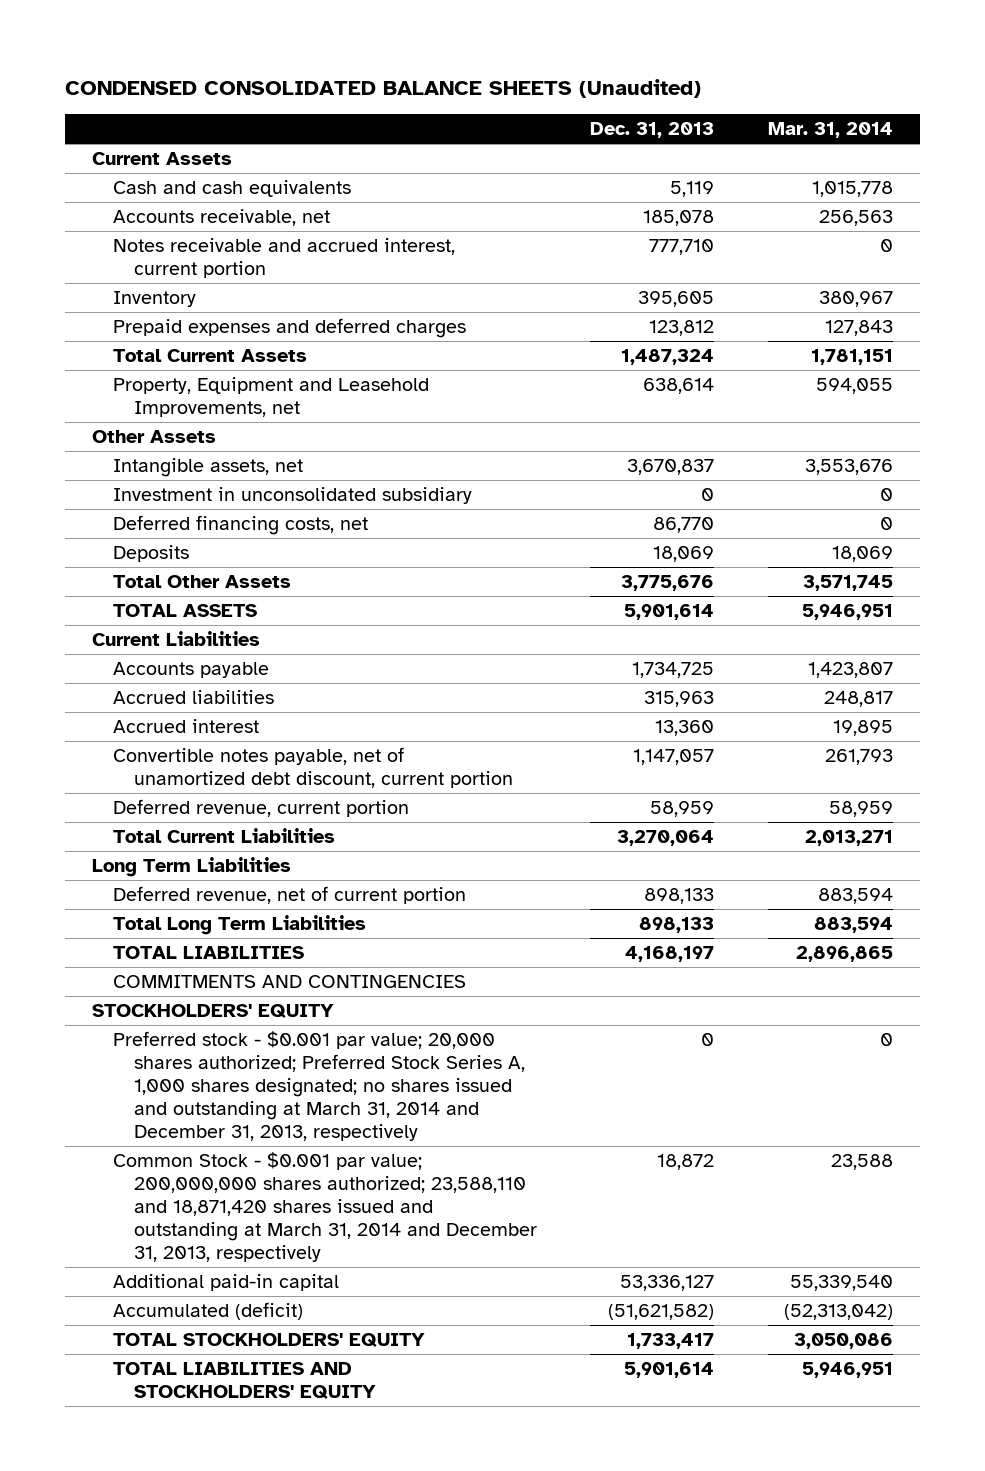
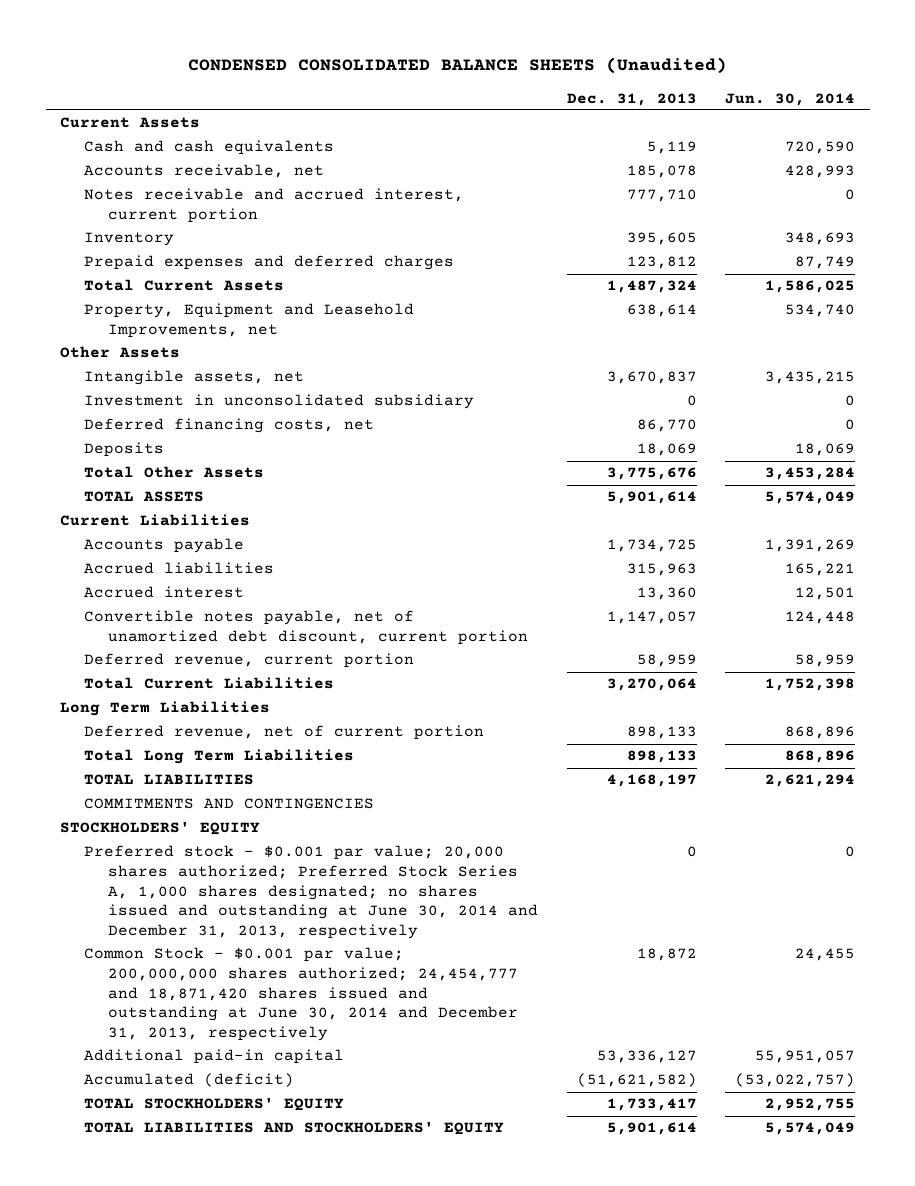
- | Dec. 31, 2013 | Mar. 31, 2014
+ | Dec. 31, 2013 | Jun. 30, 2014
- Preferred stock - $0.001 par value; 20,000 shares authorized; Preferred Stock Series A, 1,000 shares designated; no shares issued and outstanding at March 31, 2014 and December 31, 2013, respectively | 0 | 0
- Common Stock - $0.001 par value; 200,000,000 shares authorized; 23,588,110 and 18,871,420 shares issued and outstanding at March 31, 2014 and December 31, 2013, respectively | 18,872 | 23,588
+ Preferred stock - $0.001 par value; 20,000 shares authorized; Preferred Stock Series A, 1,000 shares designated; no shares issued and outstanding at June 30, 2014 and December 31, 2013, respectively | 0 | 0
+ Common Stock - $0.001 par value; 200,000,000 shares authorized; 24,454,777 and 18,871,420 shares issued and outstanding at June 30, 2014 and December 31, 2013, respectively | 18,872 | 24,455

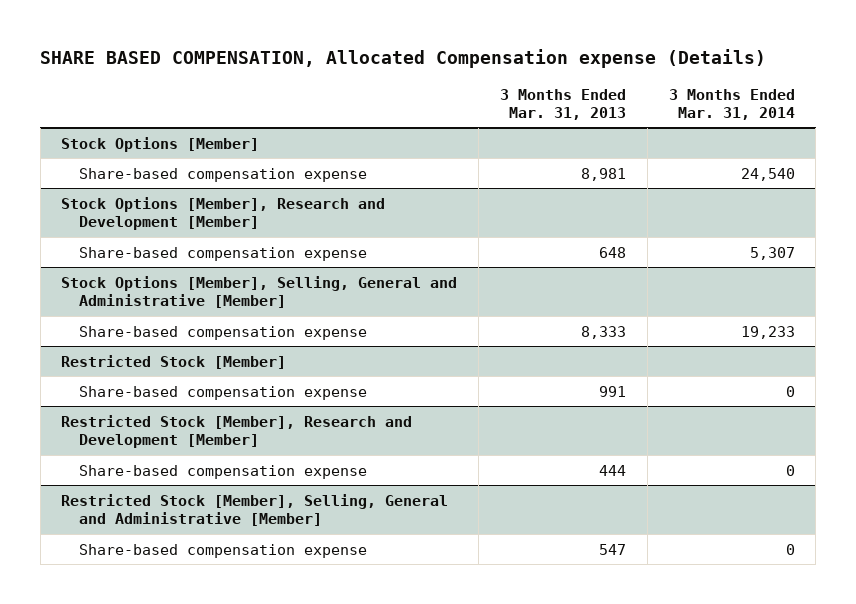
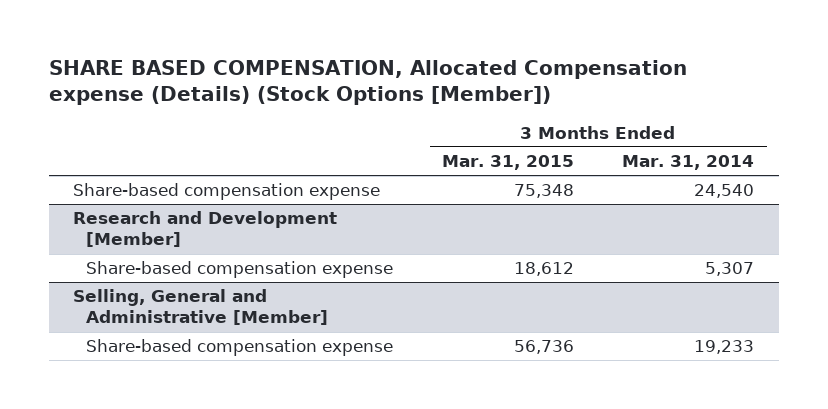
- SHARE BASED COMPENSATION, Allocated Compensation expense (Details)
+ SHARE BASED COMPENSATION, Allocated Compensation expense (Details) (Stock Options [Member])
- | 3 Months Ended Mar. 31, 2013 | 3 Months Ended Mar. 31, 2014
+ | 3 Months Ended Mar. 31, 2015 | 3 Months Ended Mar. 31, 2014
- Stock Options [Member]
- Stock Options [Member], Research and Development [Member]
+ Research and Development [Member]
- Stock Options [Member], Selling, General and Administrative [Member]
+ Selling, General and Administrative [Member]
- Restricted Stock [Member]
- Share-based compensation expense | 991 | 0
- Restricted Stock [Member], Research and Development [Member]
- Share-based compensation expense | 444 | 0
- Restricted Stock [Member], Selling, General and Administrative [Member]
- Share-based compensation expense | 547 | 0

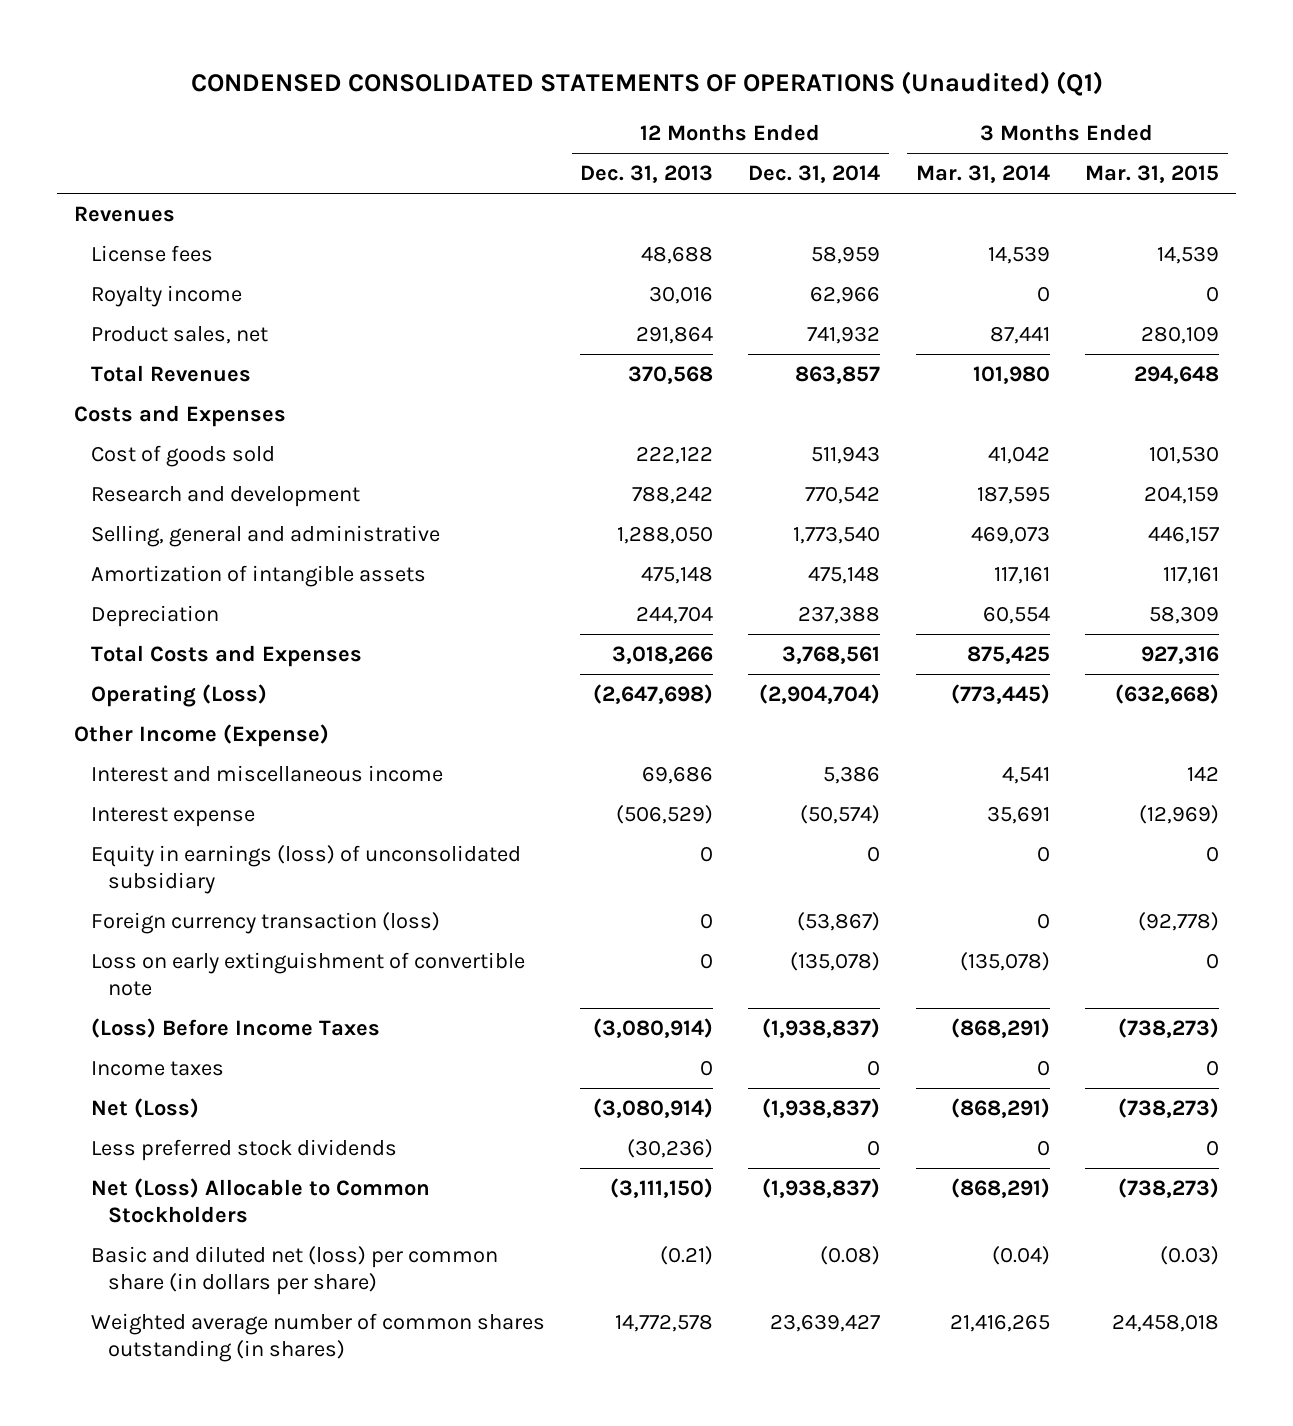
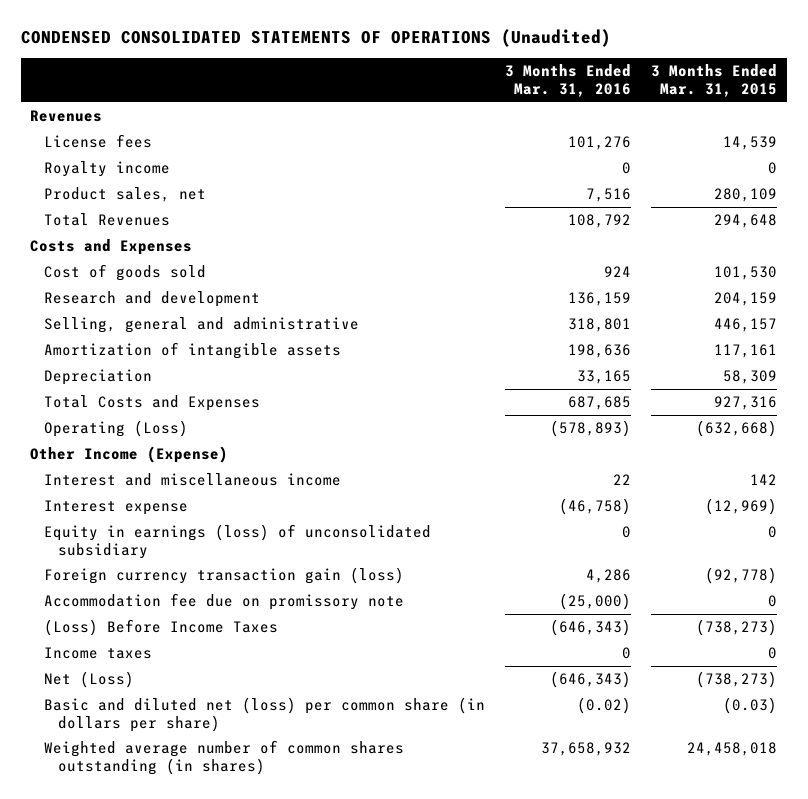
- CONDENSED CONSOLIDATED STATEMENTS OF OPERATIONS (Unaudited) (Q1)
+ CONDENSED CONSOLIDATED STATEMENTS OF OPERATIONS (Unaudited)
- | 12 Months Ended Dec. 31, 2013 | 12 Months Ended Dec. 31, 2014 | 3 Months Ended Mar. 31, 2014 | 3 Months Ended Mar. 31, 2015
+ | 3 Months Ended Mar. 31, 2016 | 3 Months Ended Mar. 31, 2015
- Foreign currency transaction (loss) | 0 | (53,867) | 0 | (92,778)
- Loss on early extinguishment of convertible note | 0 | (135,078) | (135,078) | 0
+ Foreign currency transaction gain (loss) | 4,286 | (92,778)
+ Accommodation fee due on promissory note | (25,000) | 0
- Less preferred stock dividends | (30,236) | 0 | 0 | 0
- Net (Loss) Allocable to Common Stockholders | (3,111,150) | (1,938,837) | (868,291) | (738,273)

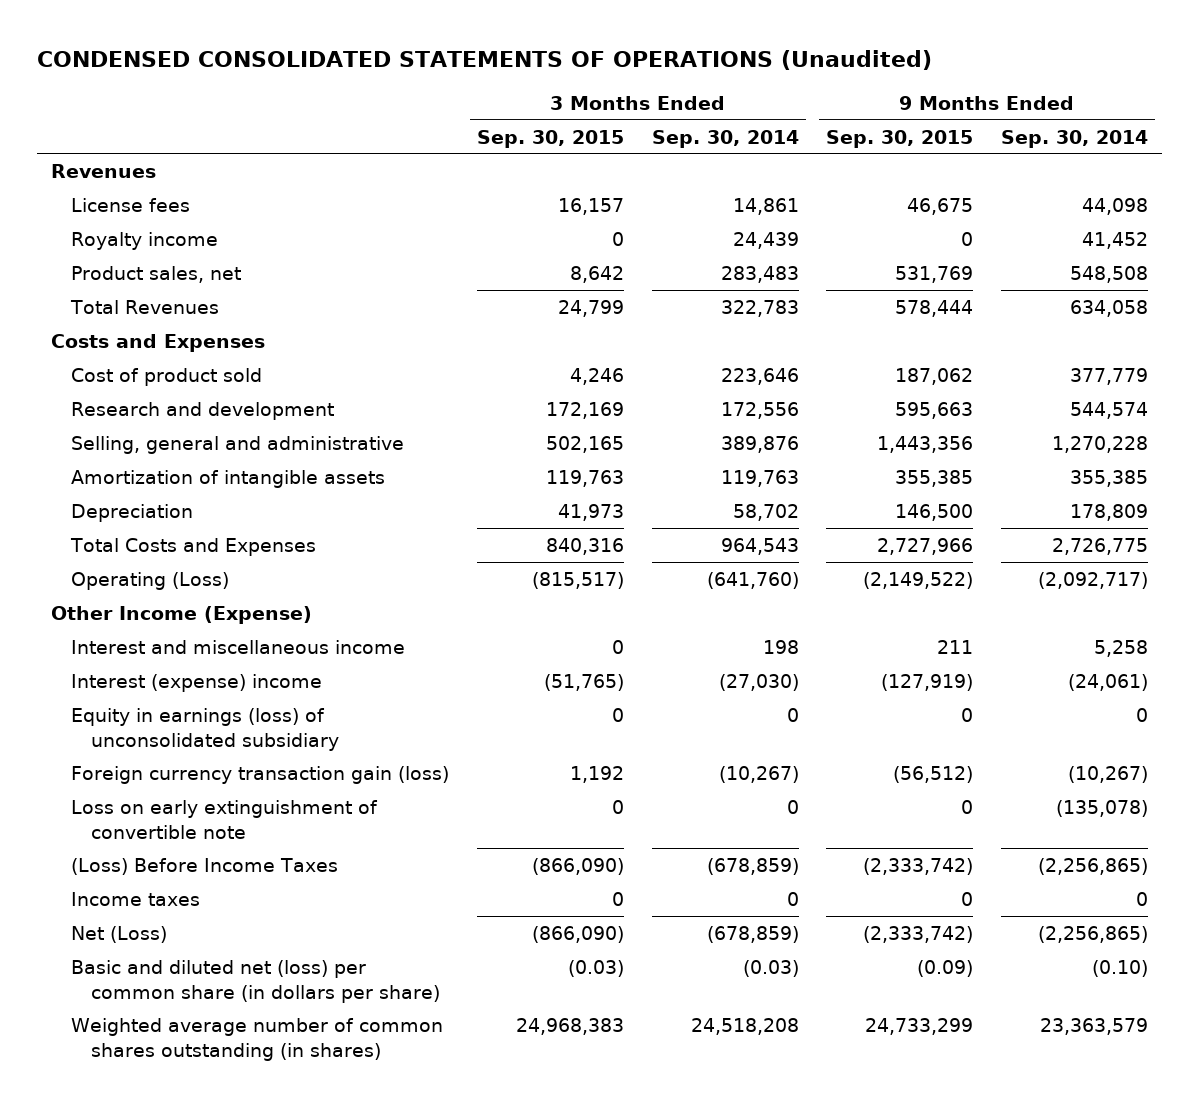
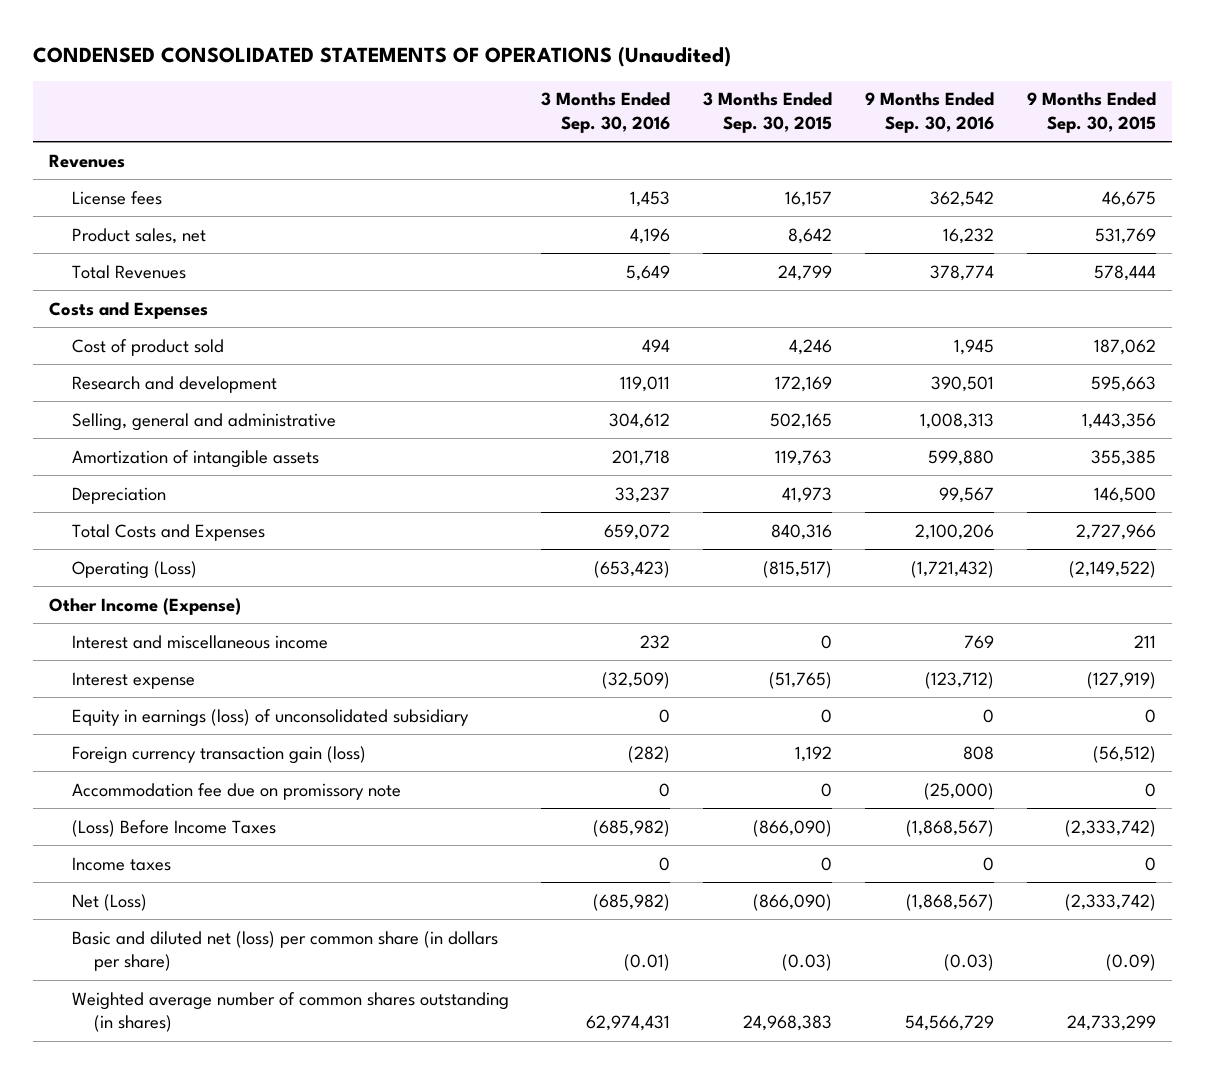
- | 3 Months Ended Sep. 30, 2015 | 3 Months Ended Sep. 30, 2014 | 9 Months Ended Sep. 30, 2015 | 9 Months Ended Sep. 30, 2014
+ | 3 Months Ended Sep. 30, 2016 | 3 Months Ended Sep. 30, 2015 | 9 Months Ended Sep. 30, 2016 | 9 Months Ended Sep. 30, 2015
- Royalty income | 0 | 24,439 | 0 | 41,452
- Interest (expense) income | (51,765) | (27,030) | (127,919) | (24,061)
+ Interest expense | (32,509) | (51,765) | (123,712) | (127,919)
- Loss on early extinguishment of convertible note | 0 | 0 | 0 | (135,078)
+ Accommodation fee due on promissory note | 0 | 0 | (25,000) | 0

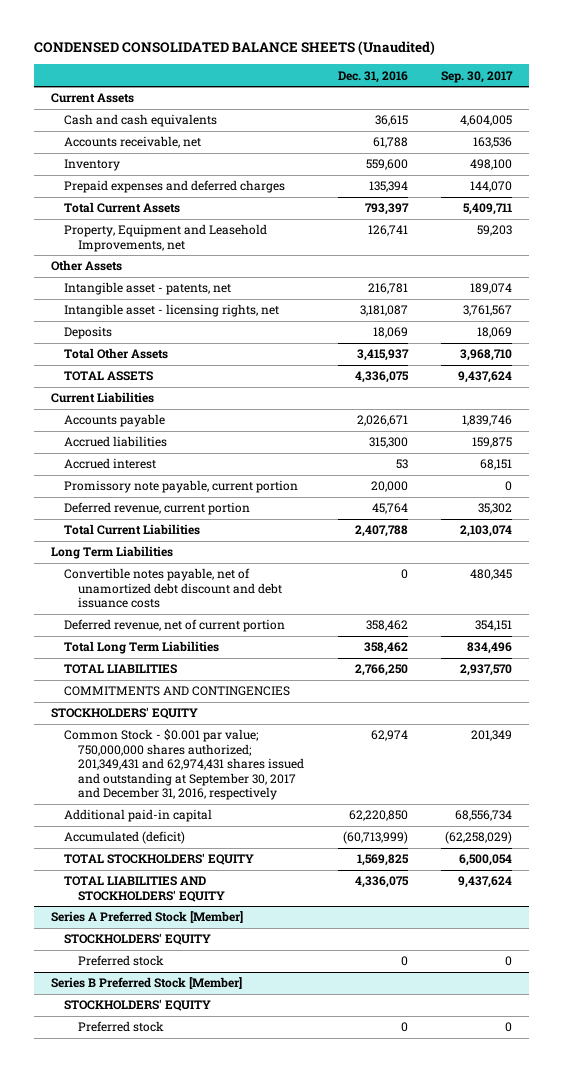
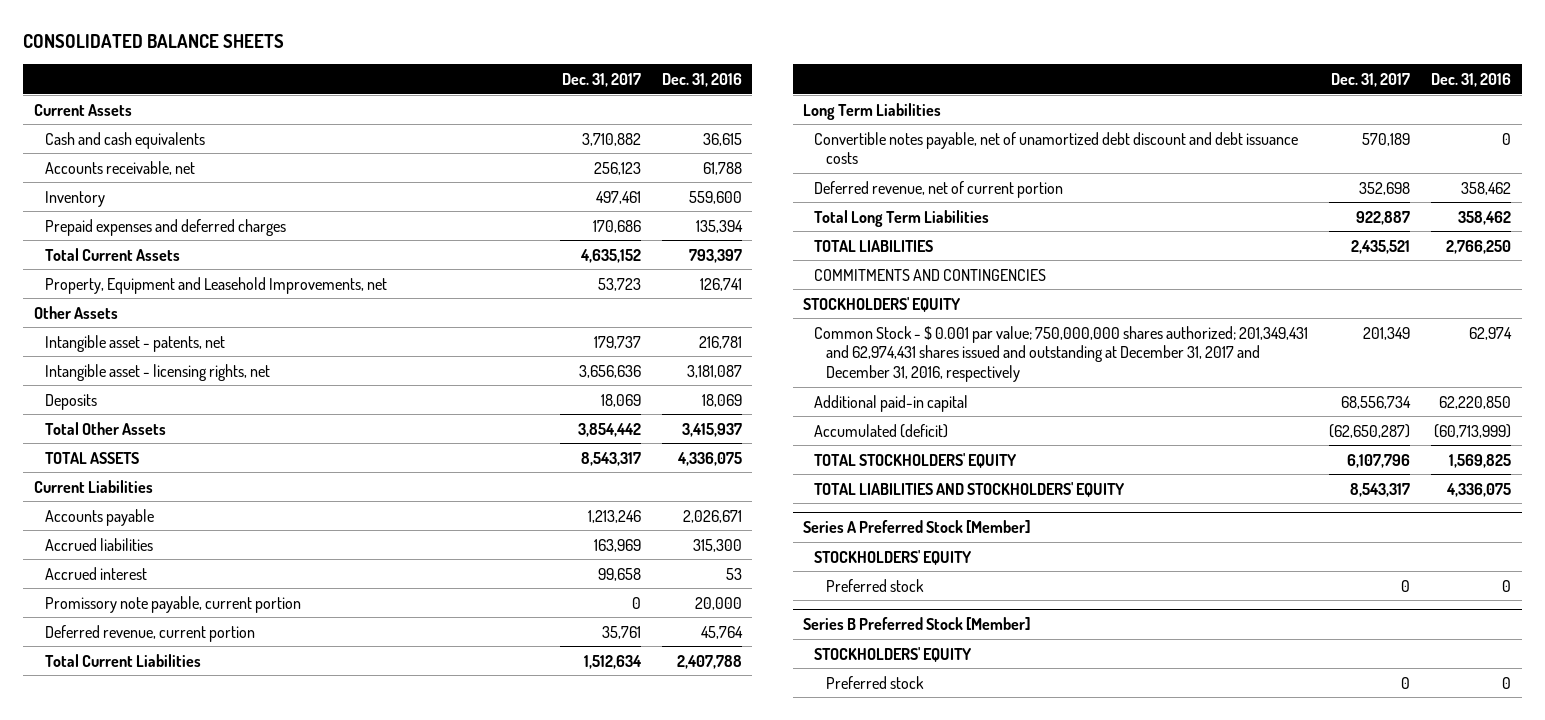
- CONDENSED CONSOLIDATED BALANCE SHEETS (Unaudited)
+ CONSOLIDATED BALANCE SHEETS
- | Dec. 31, 2016 | Sep. 30, 2017
+ | Dec. 31, 2017 | Dec. 31, 2016
- Common Stock - $0.001 par value; 750,000,000 shares authorized; 201,349,431 and 62,974,431 shares issued and outstanding at September 30, 2017 and December 31, 2016, respectively | 62,974 | 201,349
+ Common Stock - $ 0.001 par value; 750,000,000 shares authorized; 201,349,431 and 62,974,431 shares issued and outstanding at December 31, 2017 and December 31, 2016, respectively | 201,349 | 62,974

